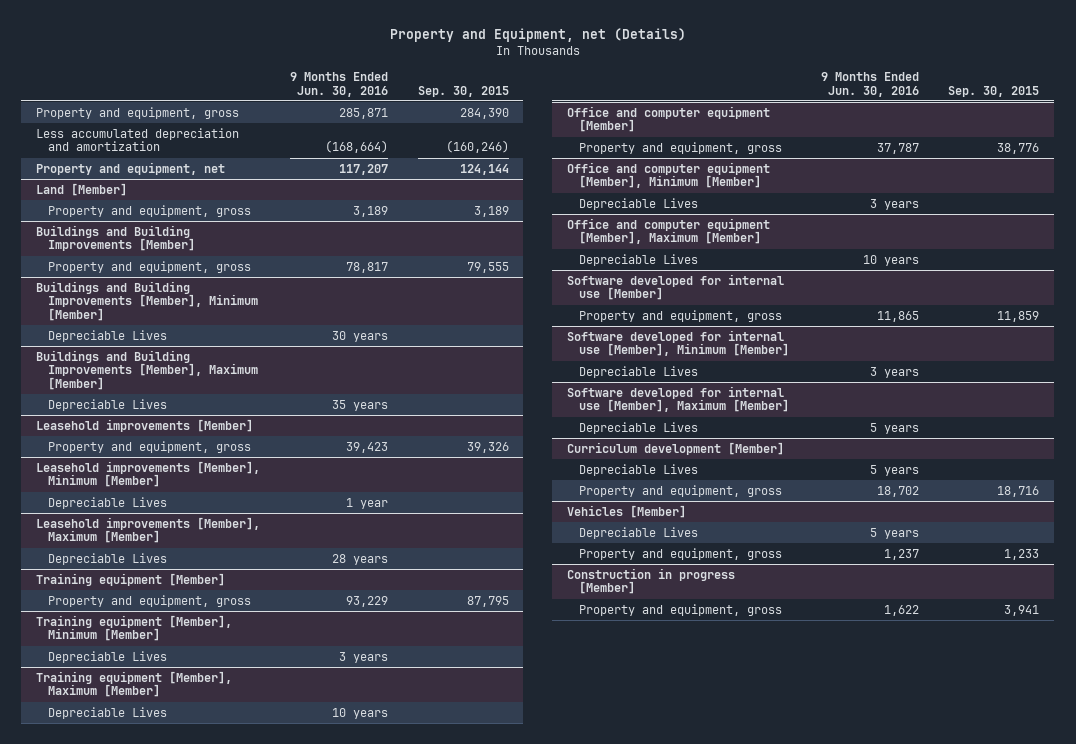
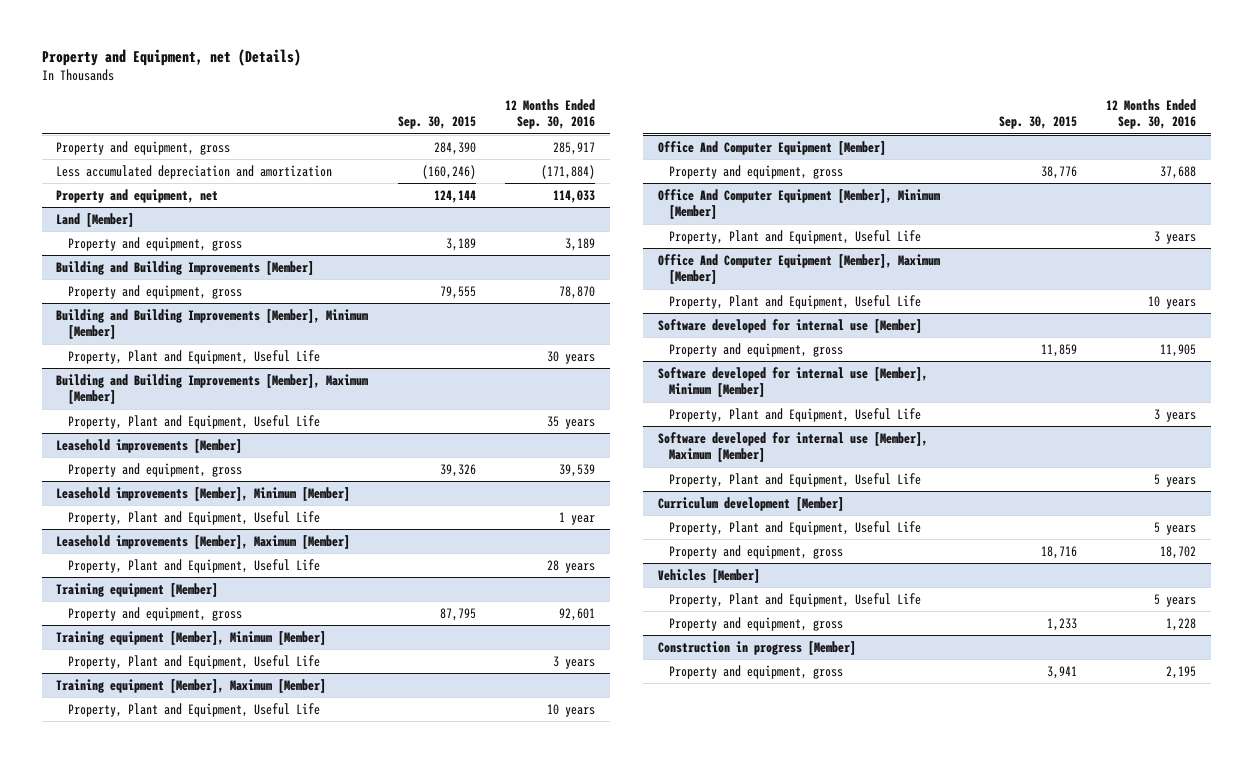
- | 9 Months Ended Jun. 30, 2016 | Sep. 30, 2015
+ | Sep. 30, 2015 | 12 Months Ended Sep. 30, 2016
- Buildings and Building Improvements [Member]
+ Building and Building Improvements [Member]
- Buildings and Building Improvements [Member], Minimum [Member]
- Depreciable Lives | 30 years |
- Buildings and Building Improvements [Member], Maximum [Member]
- Depreciable Lives | 35 years |
+ Building and Building Improvements [Member], Minimum [Member]
+ Property, Plant and Equipment, Useful Life | | 30 years
+ Building and Building Improvements [Member], Maximum [Member]
+ Property, Plant and Equipment, Useful Life | | 35 years
@ Leasehold improvements [Member], Minimum [Member]
- Depreciable Lives | 1 year |
+ Property, Plant and Equipment, Useful Life | | 1 year
@ Leasehold improvements [Member], Maximum [Member]
- Depreciable Lives | 28 years |
+ Property, Plant and Equipment, Useful Life | | 28 years
@ Training equipment [Member], Minimum [Member]
- Depreciable Lives | 3 years |
+ Property, Plant and Equipment, Useful Life | | 3 years
@ Training equipment [Member], Maximum [Member]
- Depreciable Lives | 10 years |
- Office and computer equipment [Member]
@ Training equipment [Member], Maximum [Member]
+ Property, Plant and Equipment, Useful Life | | 10 years
+ Office And Computer Equipment [Member]
- Office and computer equipment [Member], Minimum [Member]
- Depreciable Lives | 3 years |
- Office and computer equipment [Member], Maximum [Member]
- Depreciable Lives | 10 years |
+ Office And Computer Equipment [Member], Minimum [Member]
+ Property, Plant and Equipment, Useful Life | | 3 years
+ Office And Computer Equipment [Member], Maximum [Member]
+ Property, Plant and Equipment, Useful Life | | 10 years
@ Software developed for internal use [Member], Minimum [Member]
- Depreciable Lives | 3 years |
+ Property, Plant and Equipment, Useful Life | | 3 years
@ Software developed for internal use [Member], Maximum [Member]
- Depreciable Lives | 5 years |
+ Property, Plant and Equipment, Useful Life | | 5 years
@ Curriculum development [Member]
- Depreciable Lives | 5 years |
+ Property, Plant and Equipment, Useful Life | | 5 years
@ Vehicles [Member]
- Depreciable Lives | 5 years |
+ Property, Plant and Equipment, Useful Life | | 5 years

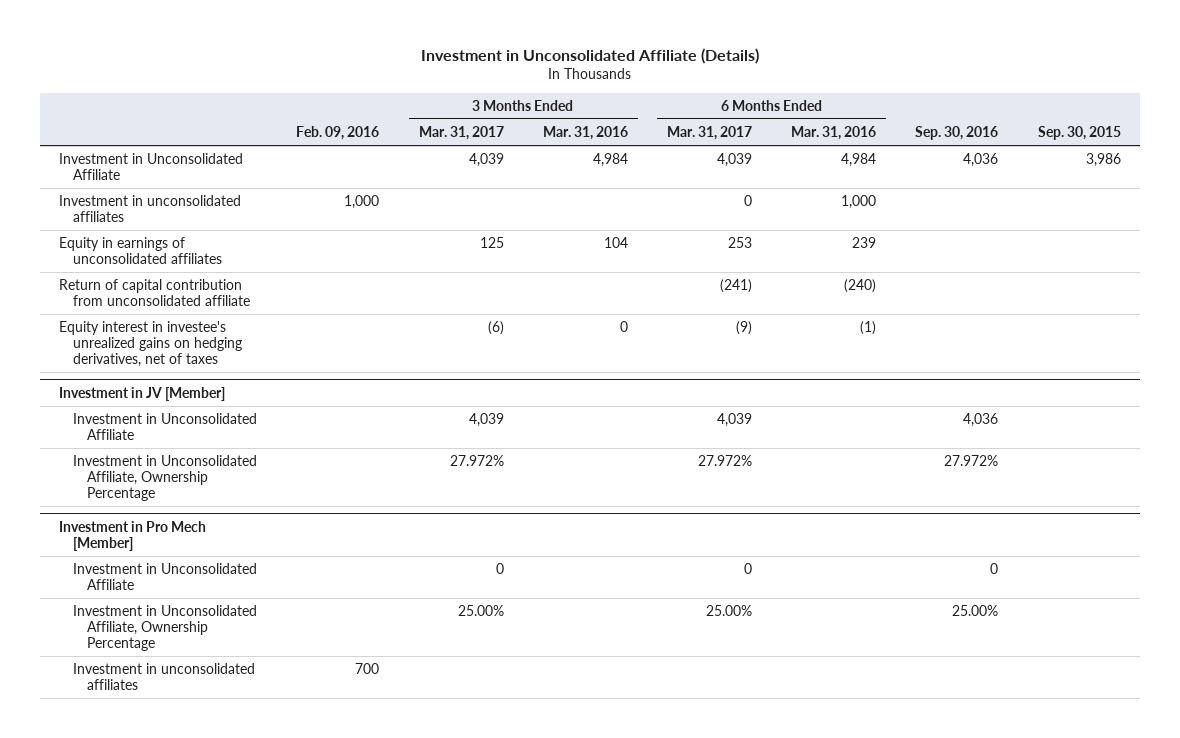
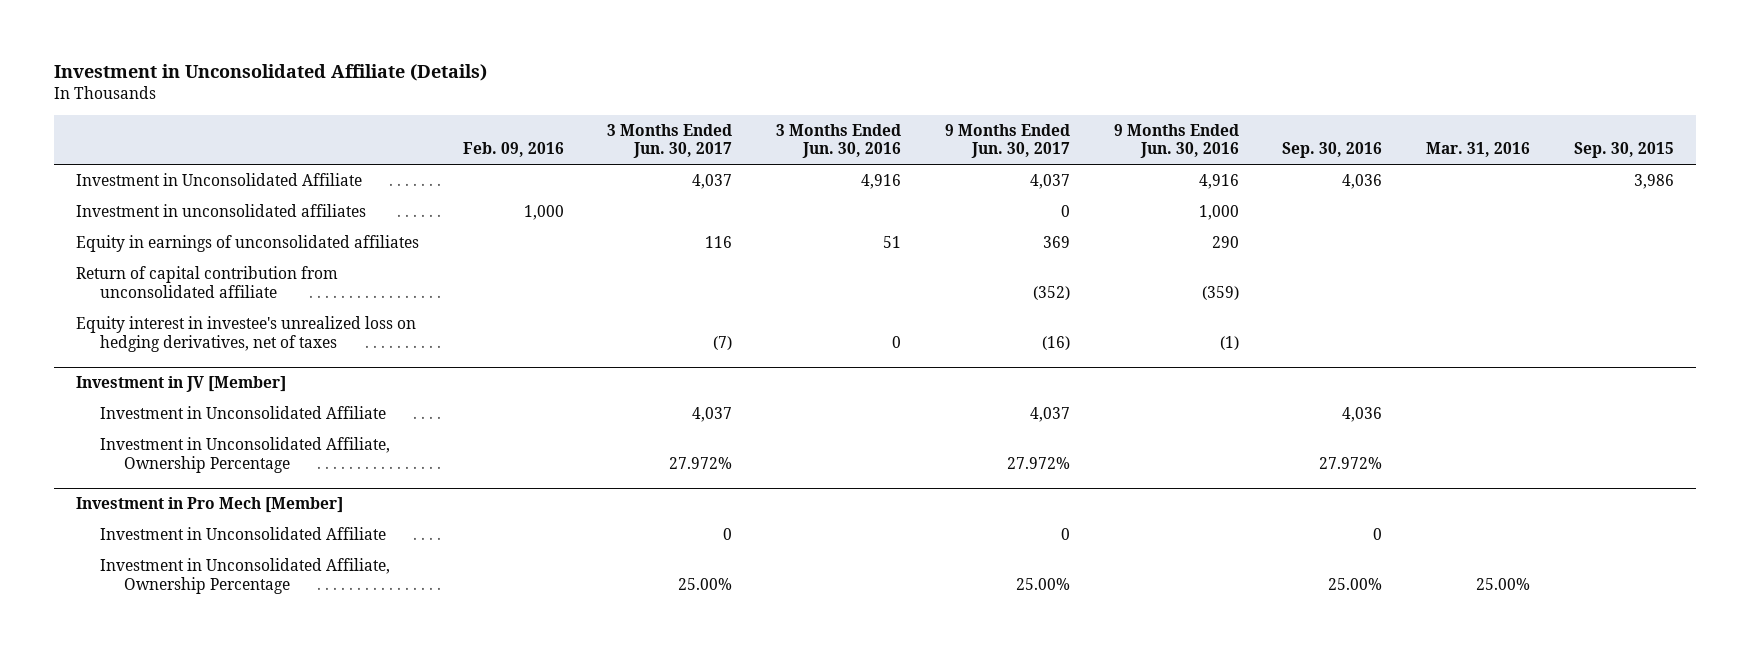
- | Feb. 09, 2016 | 3 Months Ended Mar. 31, 2017 | 3 Months Ended Mar. 31, 2016 | 6 Months Ended Mar. 31, 2017 | 6 Months Ended Mar. 31, 2016 | Sep. 30, 2016 | Sep. 30, 2015
+ | Feb. 09, 2016 | 3 Months Ended Jun. 30, 2017 | 3 Months Ended Jun. 30, 2016 | 9 Months Ended Jun. 30, 2017 | 9 Months Ended Jun. 30, 2016 | Sep. 30, 2016 | Mar. 31, 2016 | Sep. 30, 2015
- Equity interest in investee's unrealized gains on hedging derivatives, net of taxes | | (6) | 0 | (9) | (1) | |
+ Equity interest in investee's unrealized loss on hedging derivatives, net of taxes | | (7) | 0 | (16) | (1) | | |
@ Investment in Pro Mech [Member]
- Investment in unconsolidated affiliates | 700 | | | | | |

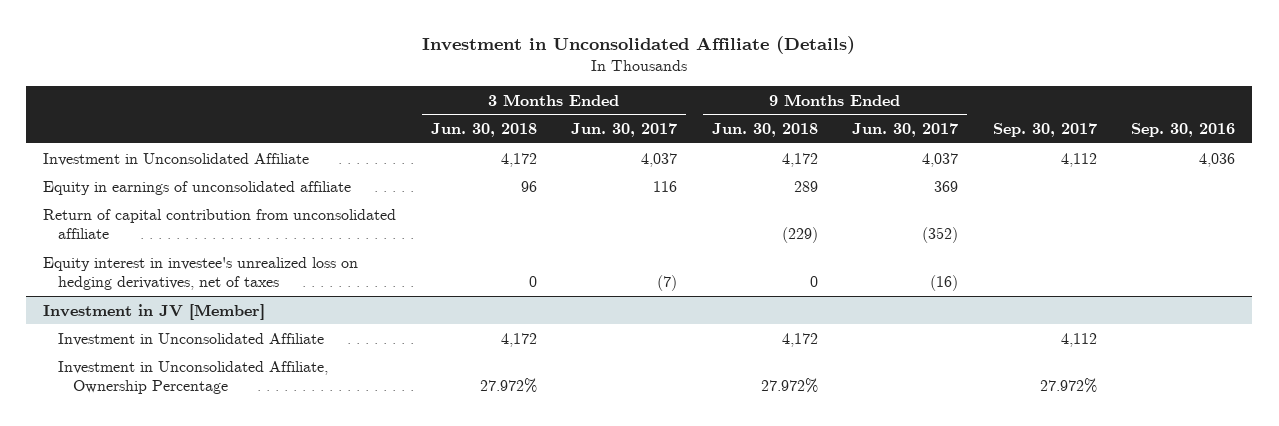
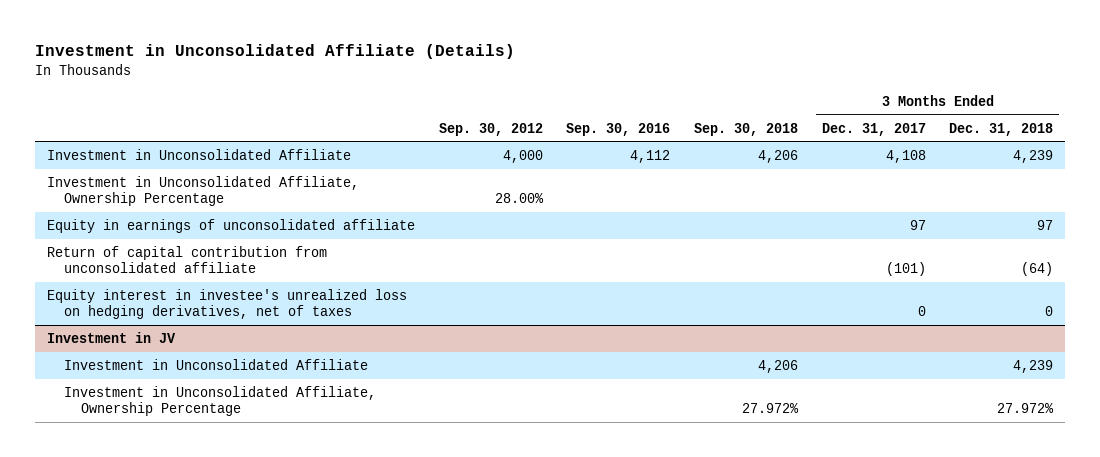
- | 3 Months Ended Jun. 30, 2018 | 3 Months Ended Jun. 30, 2017 | 9 Months Ended Jun. 30, 2018 | 9 Months Ended Jun. 30, 2017 | Sep. 30, 2017 | Sep. 30, 2016
+ | Sep. 30, 2012 | Sep. 30, 2016 | Sep. 30, 2018 | 3 Months Ended Dec. 31, 2017 | 3 Months Ended Dec. 31, 2018
- Investment in Unconsolidated Affiliate | 4,172 | 4,037 | 4,172 | 4,037 | 4,112 | 4,036
+ Investment in Unconsolidated Affiliate | 4,000 | 4,112 | 4,206 | 4,108 | 4,239
+ Investment in Unconsolidated Affiliate, Ownership Percentage | 28.00% | | | |
- Investment in JV [Member]
+ Investment in JV

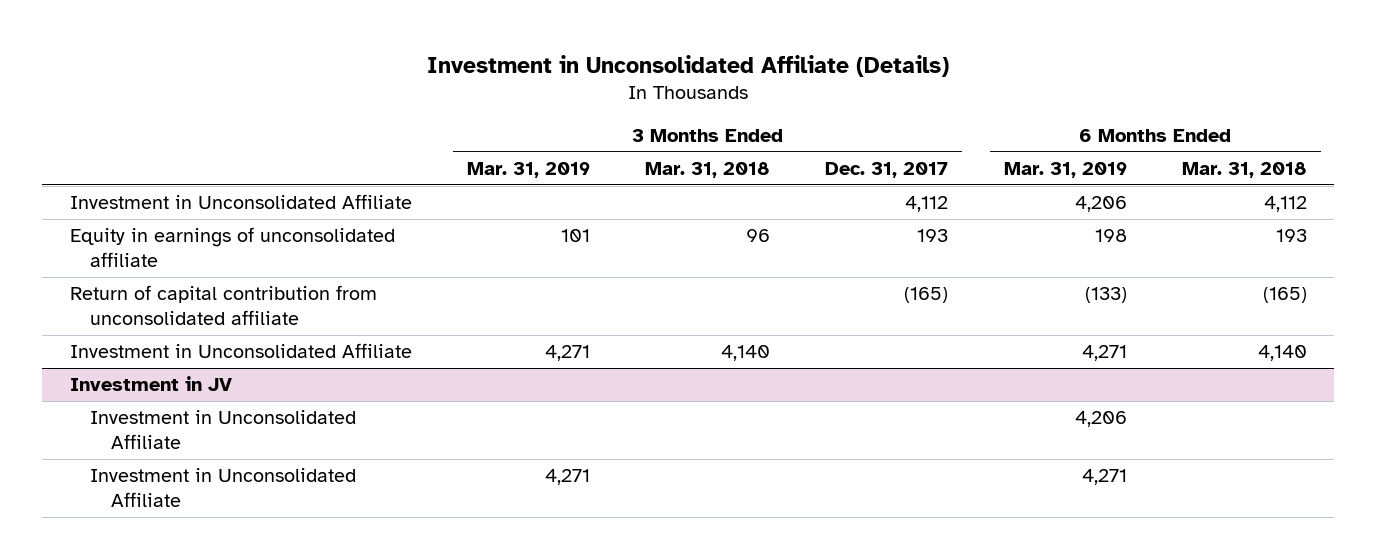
- | Sep. 30, 2012 | Sep. 30, 2016 | Sep. 30, 2018 | 3 Months Ended Dec. 31, 2017 | 3 Months Ended Dec. 31, 2018
+ | 3 Months Ended Mar. 31, 2019 | 3 Months Ended Mar. 31, 2018 | 3 Months Ended Dec. 31, 2017 | 6 Months Ended Mar. 31, 2019 | 6 Months Ended Mar. 31, 2018
- Investment in Unconsolidated Affiliate | 4,000 | 4,112 | 4,206 | 4,108 | 4,239
- Investment in Unconsolidated Affiliate, Ownership Percentage | 28.00% | | | |
- Equity in earnings of unconsolidated affiliate | | | | 97 | 97
- Return of capital contribution from unconsolidated affiliate | | | | (101) | (64)
- Equity interest in investee's unrealized loss on hedging derivatives, net of taxes | | | | 0 | 0
+ Investment in Unconsolidated Affiliate | | | 4,112 | 4,206 | 4,112
+ Equity in earnings of unconsolidated affiliate | 101 | 96 | 193 | 198 | 193
+ Return of capital contribution from unconsolidated affiliate | | | (165) | (133) | (165)
+ Investment in Unconsolidated Affiliate | 4,271 | 4,140 | | 4,271 | 4,140
@ Investment in JV
- Investment in Unconsolidated Affiliate, Ownership Percentage | | | 27.972% | | 27.972%
+ Investment in Unconsolidated Affiliate | 4,271 | | | 4,271 |

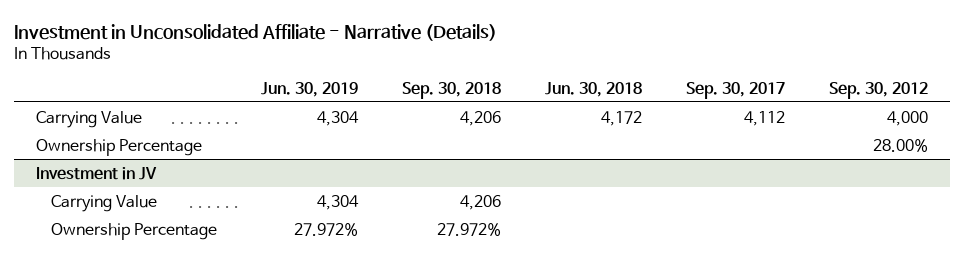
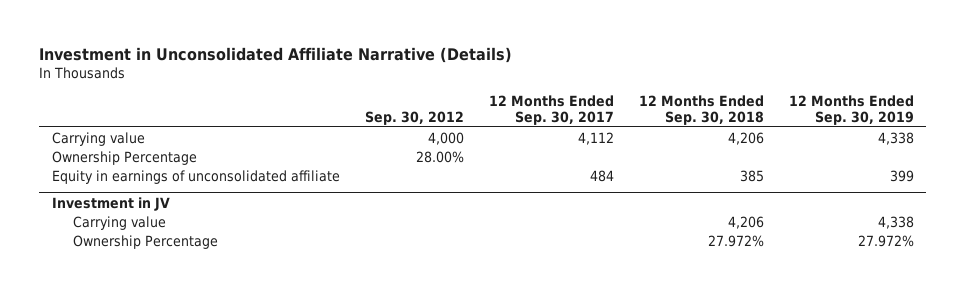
- Investment in Unconsolidated Affiliate - Narrative (Details)
+ Investment in Unconsolidated Affiliate Narrative (Details)
- | Jun. 30, 2019 | Sep. 30, 2018 | Jun. 30, 2018 | Sep. 30, 2017 | Sep. 30, 2012
+ | Sep. 30, 2012 | 12 Months Ended Sep. 30, 2017 | 12 Months Ended Sep. 30, 2018 | 12 Months Ended Sep. 30, 2019
- Carrying Value | 4,304 | 4,206 | 4,172 | 4,112 | 4,000
+ Carrying value | 4,000 | 4,112 | 4,206 | 4,338
+ Equity in earnings of unconsolidated affiliate | | 484 | 385 | 399
@ Investment in JV
- Carrying Value | 4,304 | 4,206 | | |
+ Carrying value | | | 4,206 | 4,338

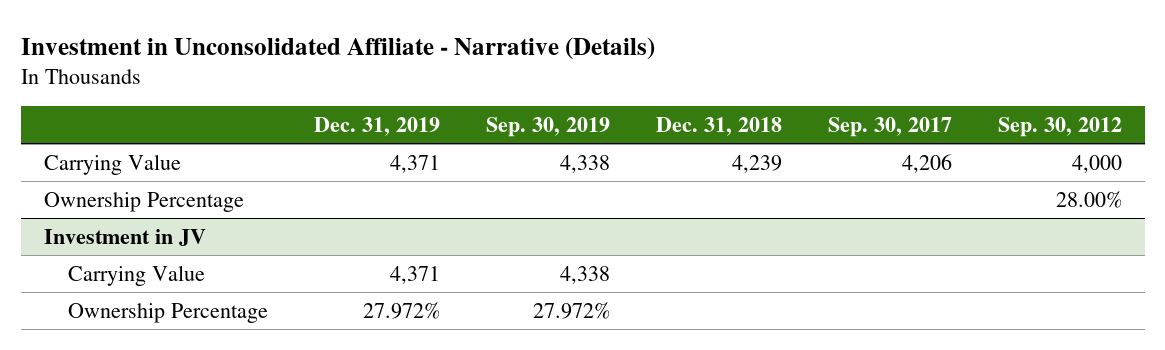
- Investment in Unconsolidated Affiliate Narrative (Details)
+ Investment in Unconsolidated Affiliate - Narrative (Details)
- | Sep. 30, 2012 | 12 Months Ended Sep. 30, 2017 | 12 Months Ended Sep. 30, 2018 | 12 Months Ended Sep. 30, 2019
+ | Dec. 31, 2019 | Sep. 30, 2019 | Dec. 31, 2018 | Sep. 30, 2017 | Sep. 30, 2012
- Carrying value | 4,000 | 4,112 | 4,206 | 4,338
+ Carrying Value | 4,371 | 4,338 | 4,239 | 4,206 | 4,000
- Equity in earnings of unconsolidated affiliate | | 484 | 385 | 399
@ Investment in JV
- Carrying value | | | 4,206 | 4,338
+ Carrying Value | 4,371 | 4,338 | | |

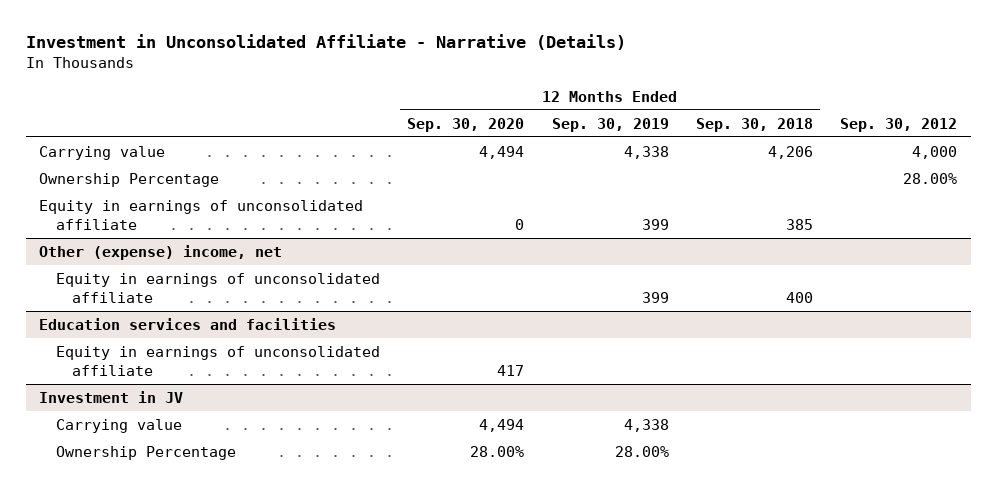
- | Dec. 31, 2019 | Sep. 30, 2019 | Dec. 31, 2018 | Sep. 30, 2017 | Sep. 30, 2012
+ | 12 Months Ended Sep. 30, 2020 | 12 Months Ended Sep. 30, 2019 | 12 Months Ended Sep. 30, 2018 | Sep. 30, 2012
- Carrying Value | 4,371 | 4,338 | 4,239 | 4,206 | 4,000
+ Carrying value | 4,494 | 4,338 | 4,206 | 4,000
+ Equity in earnings of unconsolidated affiliate | 0 | 399 | 385 |
+ Other (expense) income, net
+ Equity in earnings of unconsolidated affiliate | | 399 | 400 |
+ Education services and facilities
+ Equity in earnings of unconsolidated affiliate | 417 | | |
@ Investment in JV
- Carrying Value | 4,371 | 4,338 | | |
+ Carrying value | 4,494 | 4,338 | |

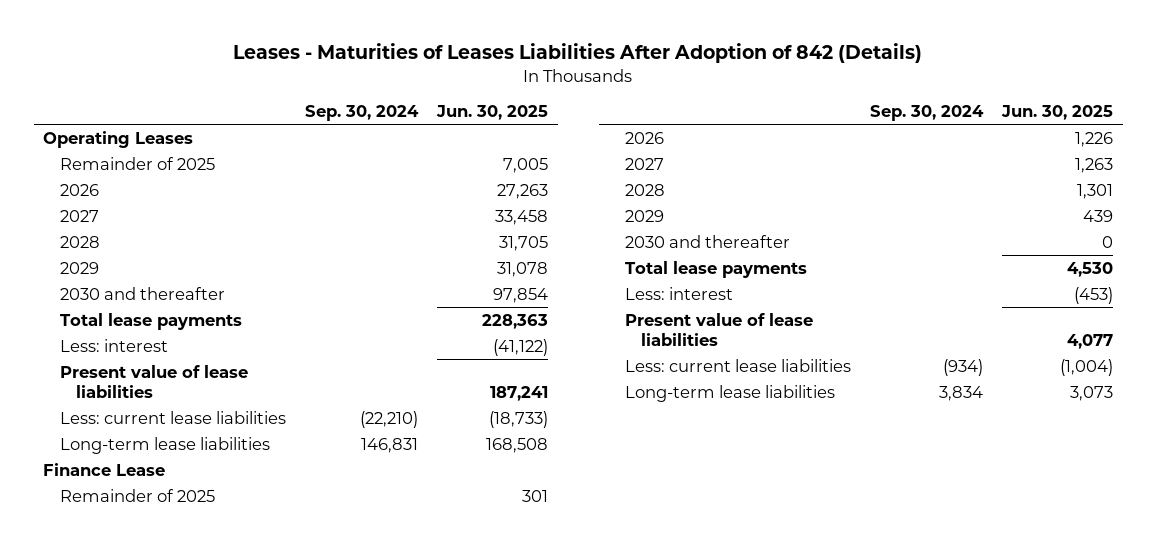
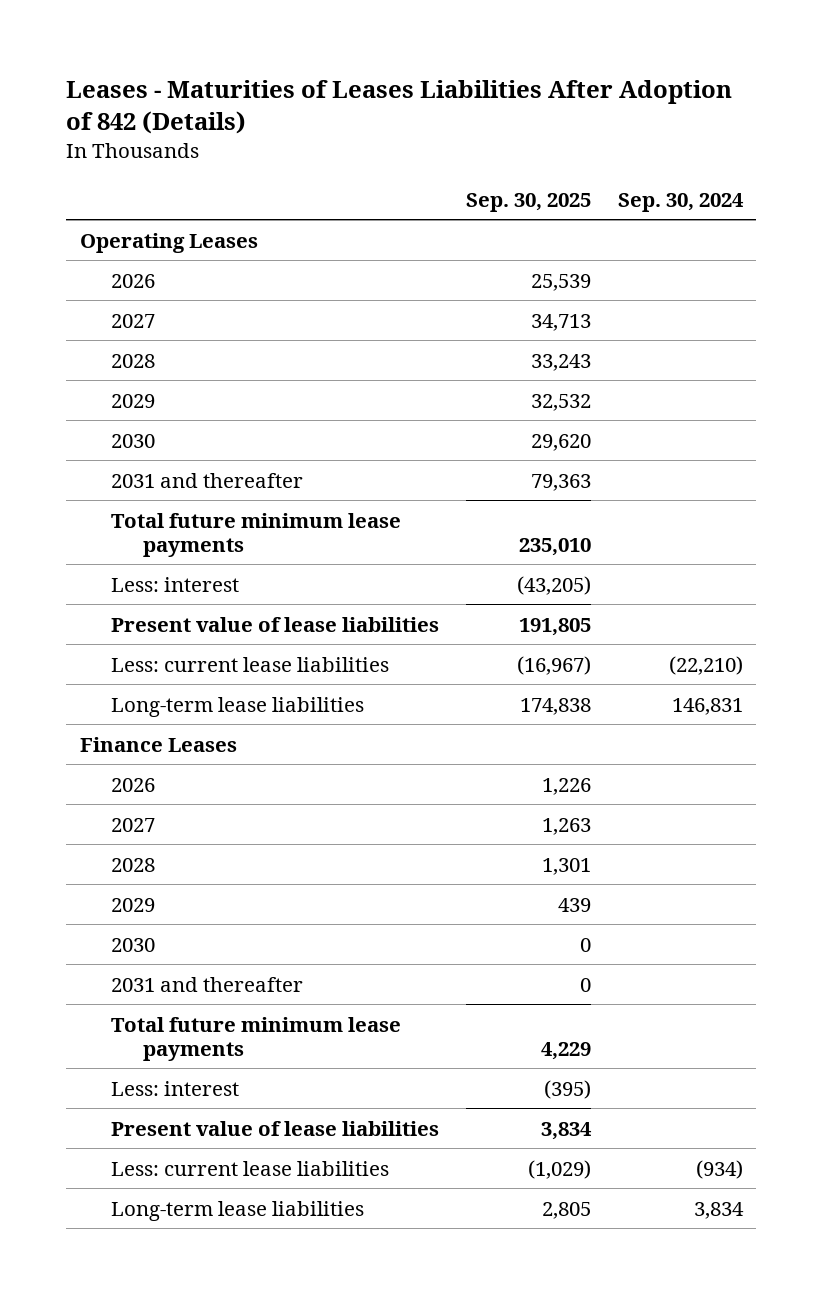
- | Sep. 30, 2024 | Jun. 30, 2025
+ | Sep. 30, 2025 | Sep. 30, 2024
- Remainder of 2025 | | 7,005
- 2030 and thereafter | | 97,854
- Total lease payments | | 228,363
+ 2030 | 29,620 |
+ 2031 and thereafter | 79,363 |
+ Total future minimum lease payments | 235,010 |
- Finance Lease
- Remainder of 2025 | | 301
+ Finance Leases
- 2030 and thereafter | | 0
- Total lease payments | | 4,530
+ 2030 | 0 |
+ 2031 and thereafter | 0 |
+ Total future minimum lease payments | 4,229 |

